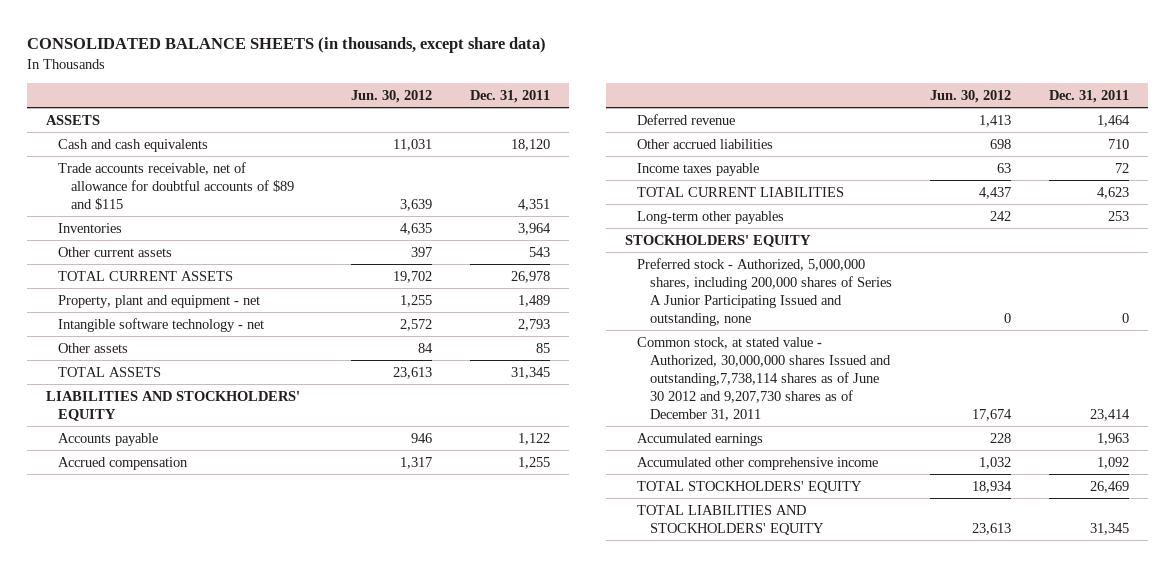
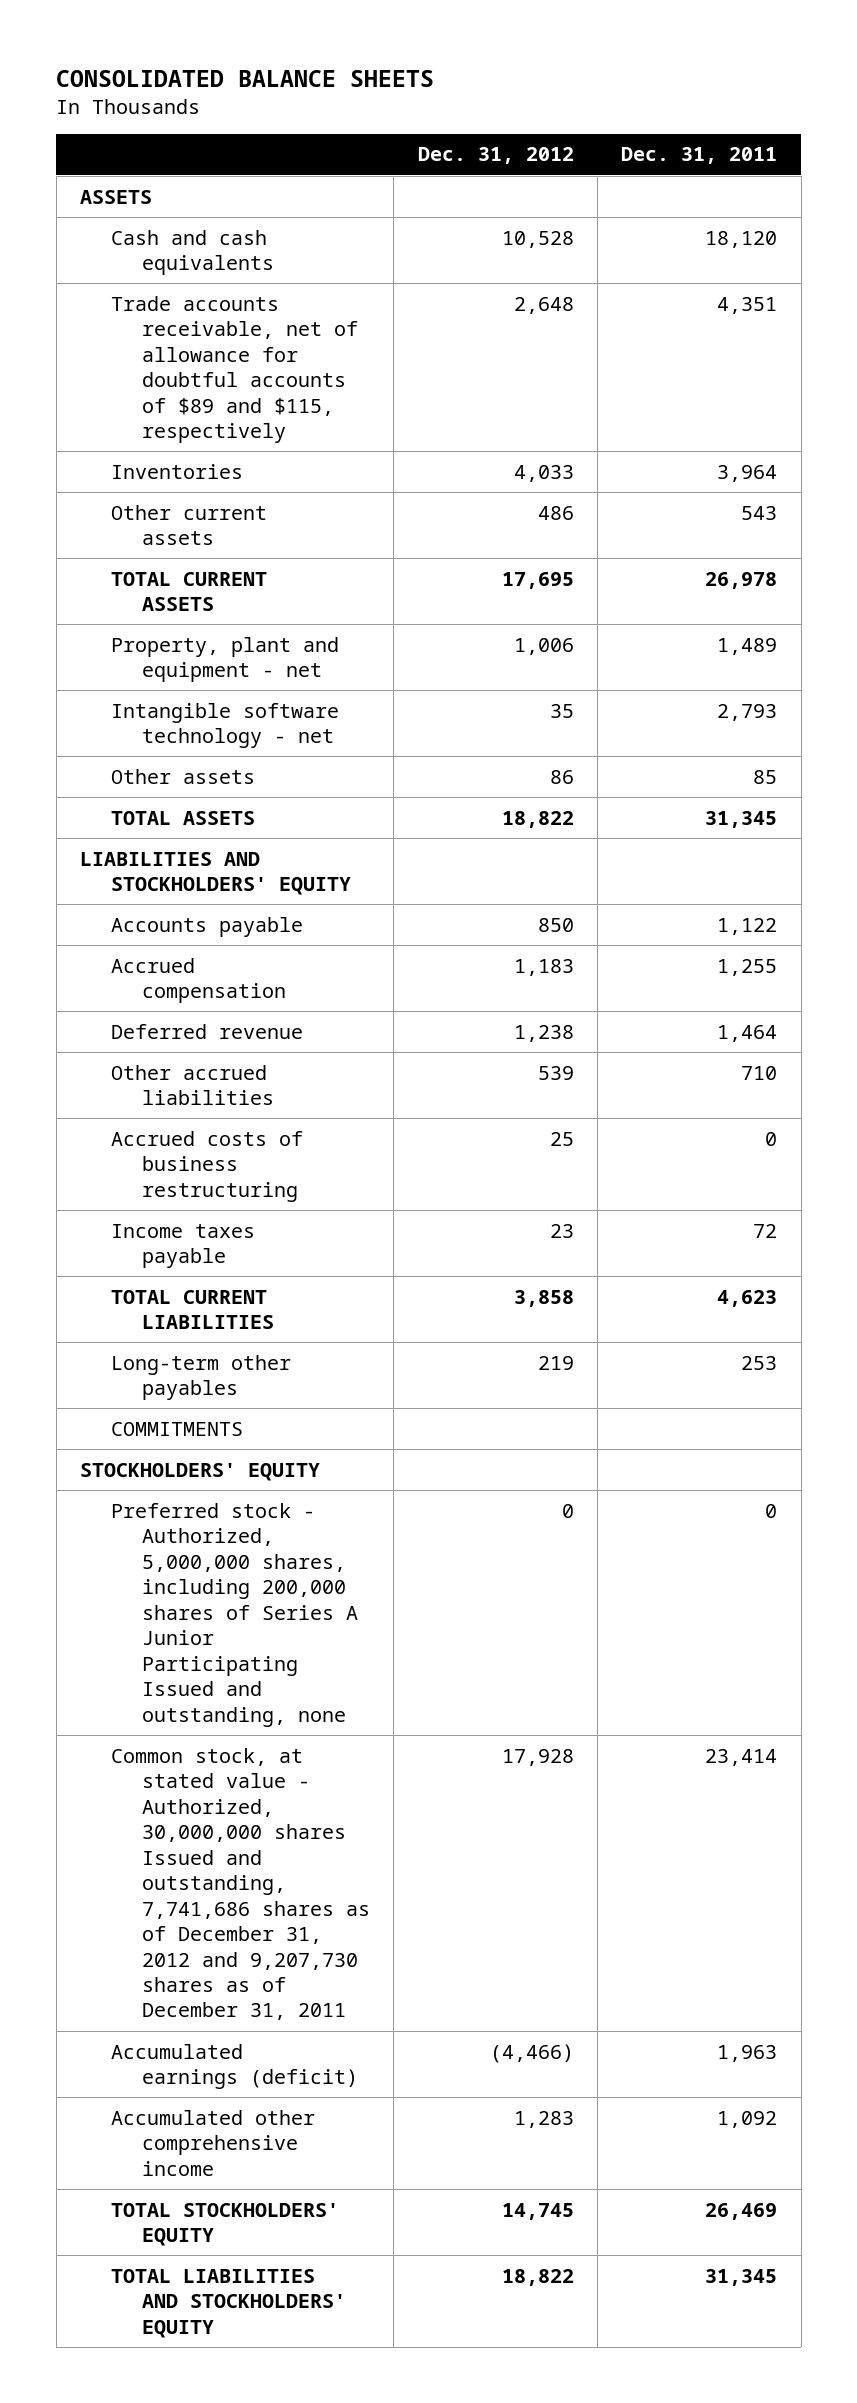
- CONSOLIDATED BALANCE SHEETS (in thousands, except share data)
+ CONSOLIDATED BALANCE SHEETS
- | Jun. 30, 2012 | Dec. 31, 2011
+ | Dec. 31, 2012 | Dec. 31, 2011
- Trade accounts receivable, net of allowance for doubtful accounts of $89 and $115 | 3,639 | 4,351
+ Trade accounts receivable, net of allowance for doubtful accounts of $89 and $115, respectively | 2,648 | 4,351
+ Accrued costs of business restructuring | 25 | 0
+ COMMITMENTS
- Common stock, at stated value - Authorized, 30,000,000 shares Issued and outstanding,7,738,114 shares as of June 30 2012 and 9,207,730 shares as of December 31, 2011 | 17,674 | 23,414
- Accumulated earnings | 228 | 1,963
+ Common stock, at stated value - Authorized, 30,000,000 shares Issued and outstanding, 7,741,686 shares as of December 31, 2012 and 9,207,730 shares as of December 31, 2011 | 17,928 | 23,414
+ Accumulated earnings (deficit) | (4,466) | 1,963

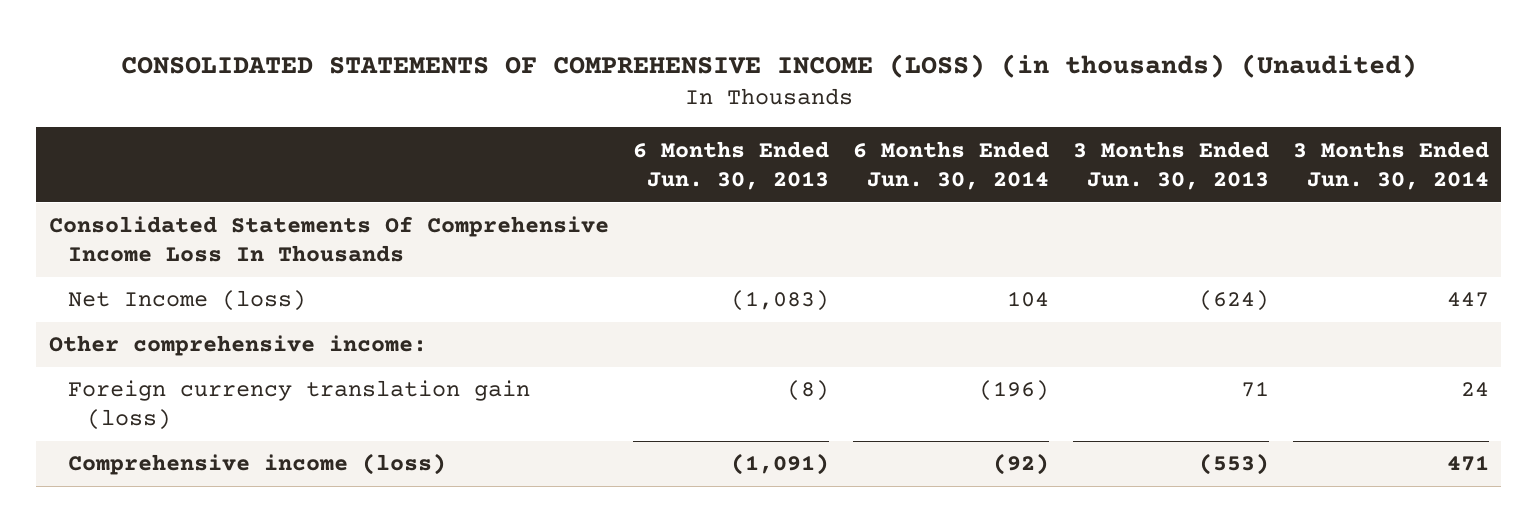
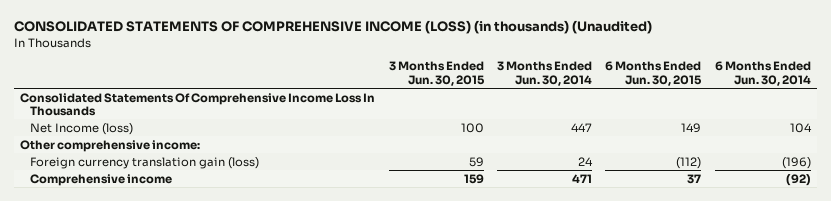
- | 6 Months Ended Jun. 30, 2013 | 6 Months Ended Jun. 30, 2014 | 3 Months Ended Jun. 30, 2013 | 3 Months Ended Jun. 30, 2014
+ | 3 Months Ended Jun. 30, 2015 | 3 Months Ended Jun. 30, 2014 | 6 Months Ended Jun. 30, 2015 | 6 Months Ended Jun. 30, 2014
- Comprehensive income (loss) | (1,091) | (92) | (553) | 471
+ Comprehensive income | 159 | 471 | 37 | (92)

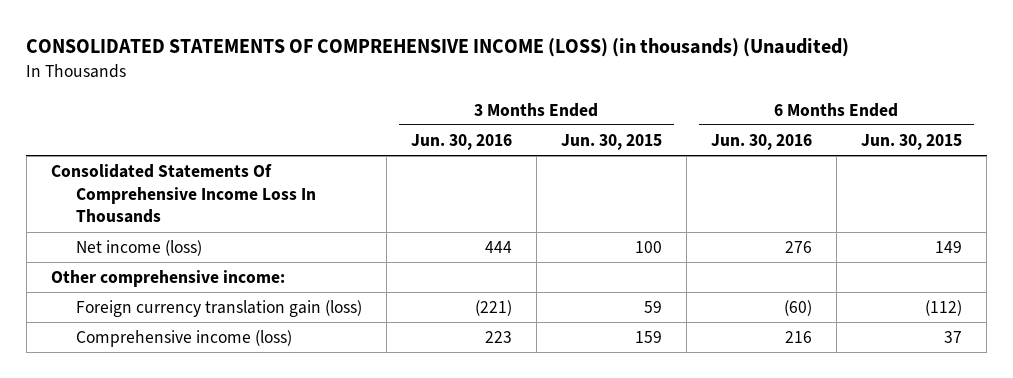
- | 3 Months Ended Jun. 30, 2015 | 3 Months Ended Jun. 30, 2014 | 6 Months Ended Jun. 30, 2015 | 6 Months Ended Jun. 30, 2014
+ | 3 Months Ended Jun. 30, 2016 | 3 Months Ended Jun. 30, 2015 | 6 Months Ended Jun. 30, 2016 | 6 Months Ended Jun. 30, 2015
- Net Income (loss) | 100 | 447 | 149 | 104
+ Net income (loss) | 444 | 100 | 276 | 149
- Comprehensive income | 159 | 471 | 37 | (92)
+ Comprehensive income (loss) | 223 | 159 | 216 | 37

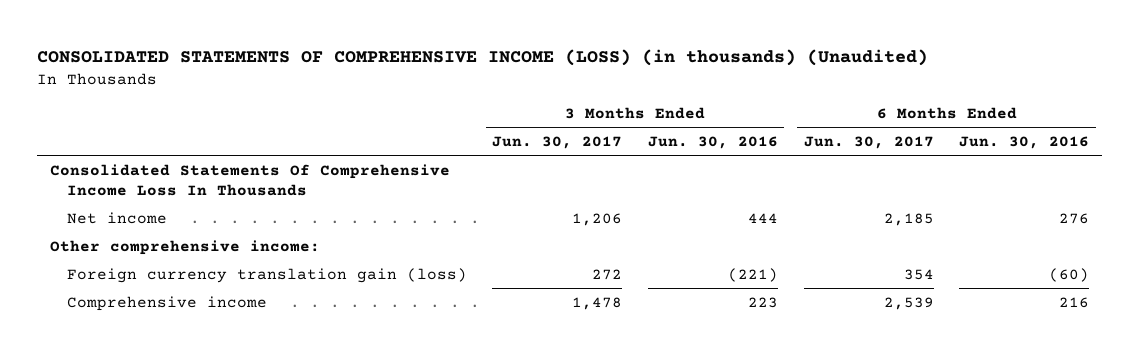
- | 3 Months Ended Jun. 30, 2016 | 3 Months Ended Jun. 30, 2015 | 6 Months Ended Jun. 30, 2016 | 6 Months Ended Jun. 30, 2015
+ | 3 Months Ended Jun. 30, 2017 | 3 Months Ended Jun. 30, 2016 | 6 Months Ended Jun. 30, 2017 | 6 Months Ended Jun. 30, 2016
- Net income (loss) | 444 | 100 | 276 | 149
+ Net income | 1,206 | 444 | 2,185 | 276
- Comprehensive income (loss) | 223 | 159 | 216 | 37
+ Comprehensive income | 1,478 | 223 | 2,539 | 216

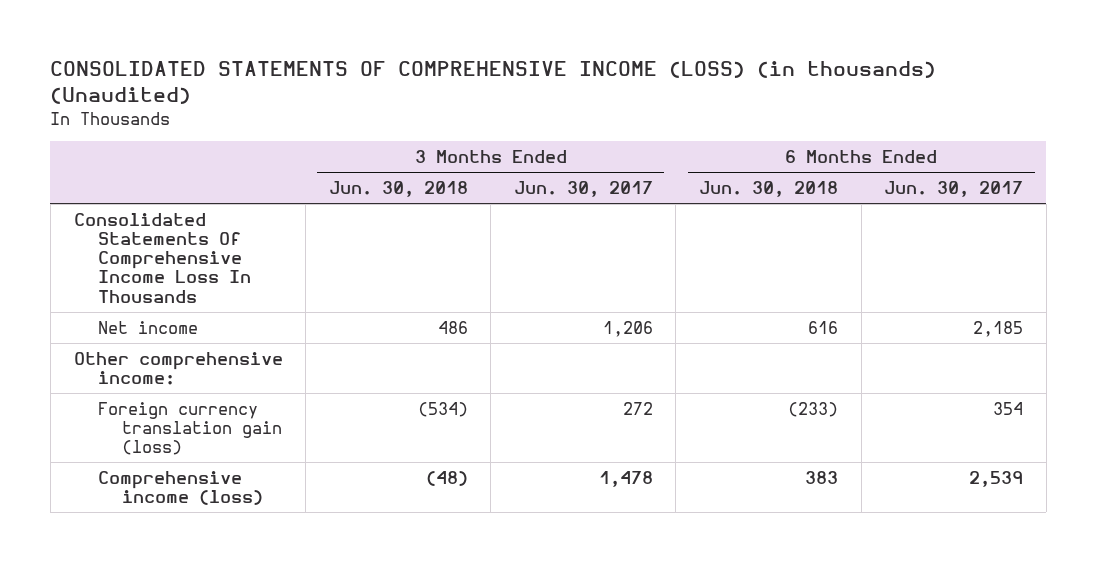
- | 3 Months Ended Jun. 30, 2017 | 3 Months Ended Jun. 30, 2016 | 6 Months Ended Jun. 30, 2017 | 6 Months Ended Jun. 30, 2016
+ | 3 Months Ended Jun. 30, 2018 | 3 Months Ended Jun. 30, 2017 | 6 Months Ended Jun. 30, 2018 | 6 Months Ended Jun. 30, 2017
- Comprehensive income | 1,478 | 223 | 2,539 | 216
+ Comprehensive income (loss) | (48) | 1,478 | 383 | 2,539

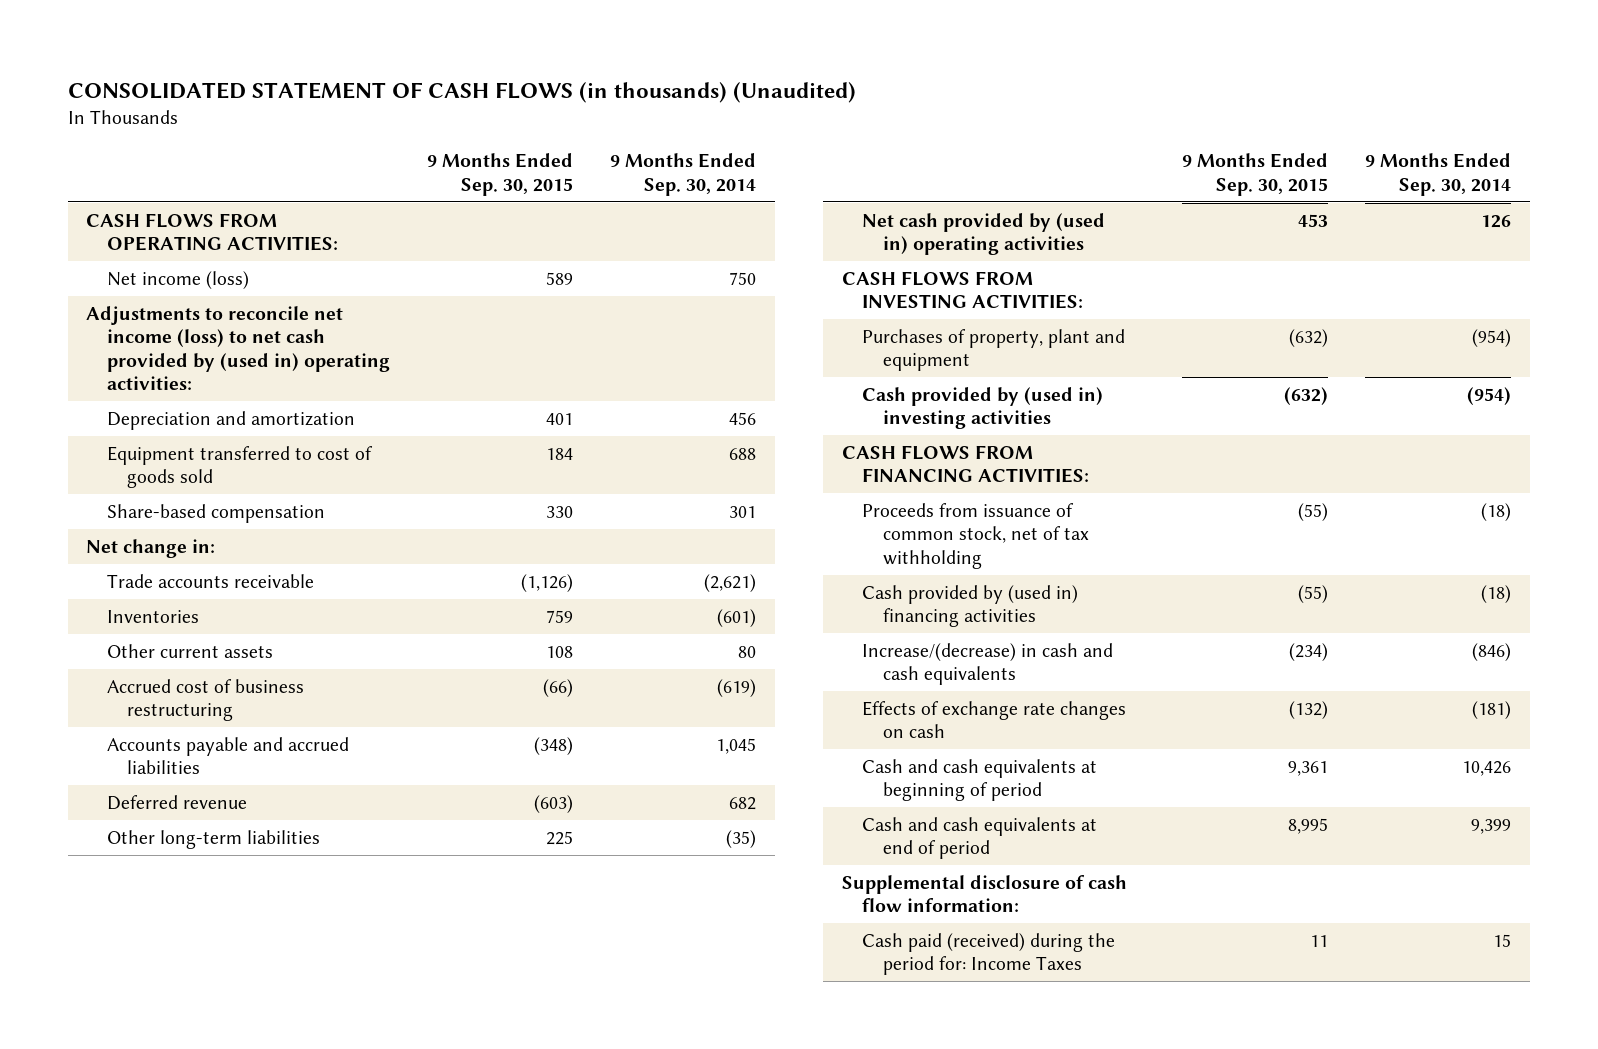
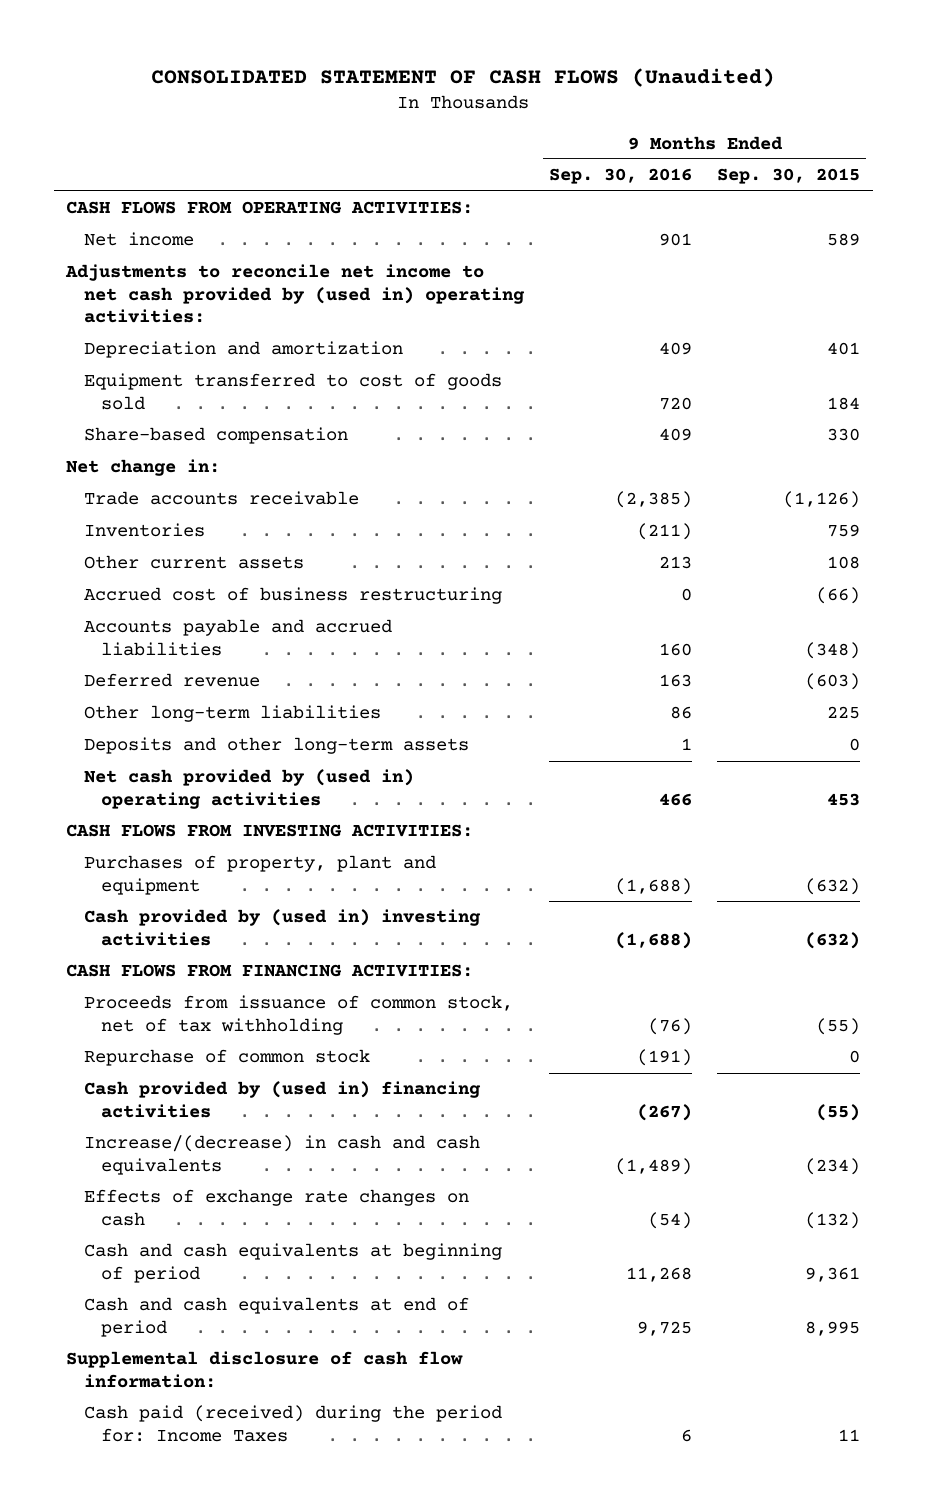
- CONSOLIDATED STATEMENT OF CASH FLOWS (in thousands) (Unaudited)
+ CONSOLIDATED STATEMENT OF CASH FLOWS (Unaudited)
- | 9 Months Ended Sep. 30, 2015 | 9 Months Ended Sep. 30, 2014
+ | 9 Months Ended Sep. 30, 2016 | 9 Months Ended Sep. 30, 2015
- Net income (loss) | 589 | 750
- Adjustments to reconcile net income (loss) to net cash provided by (used in) operating activities:
+ Net income | 901 | 589
+ Adjustments to reconcile net income to net cash provided by (used in) operating activities:
+ Deposits and other long-term assets | 1 | 0
+ Repurchase of common stock | (191) | 0

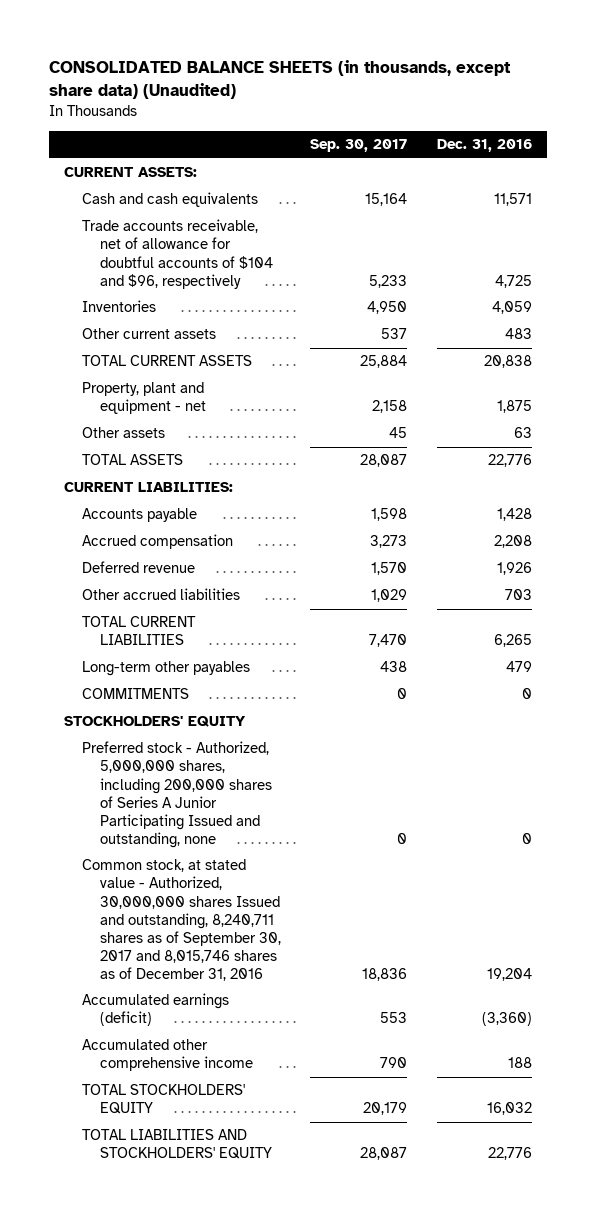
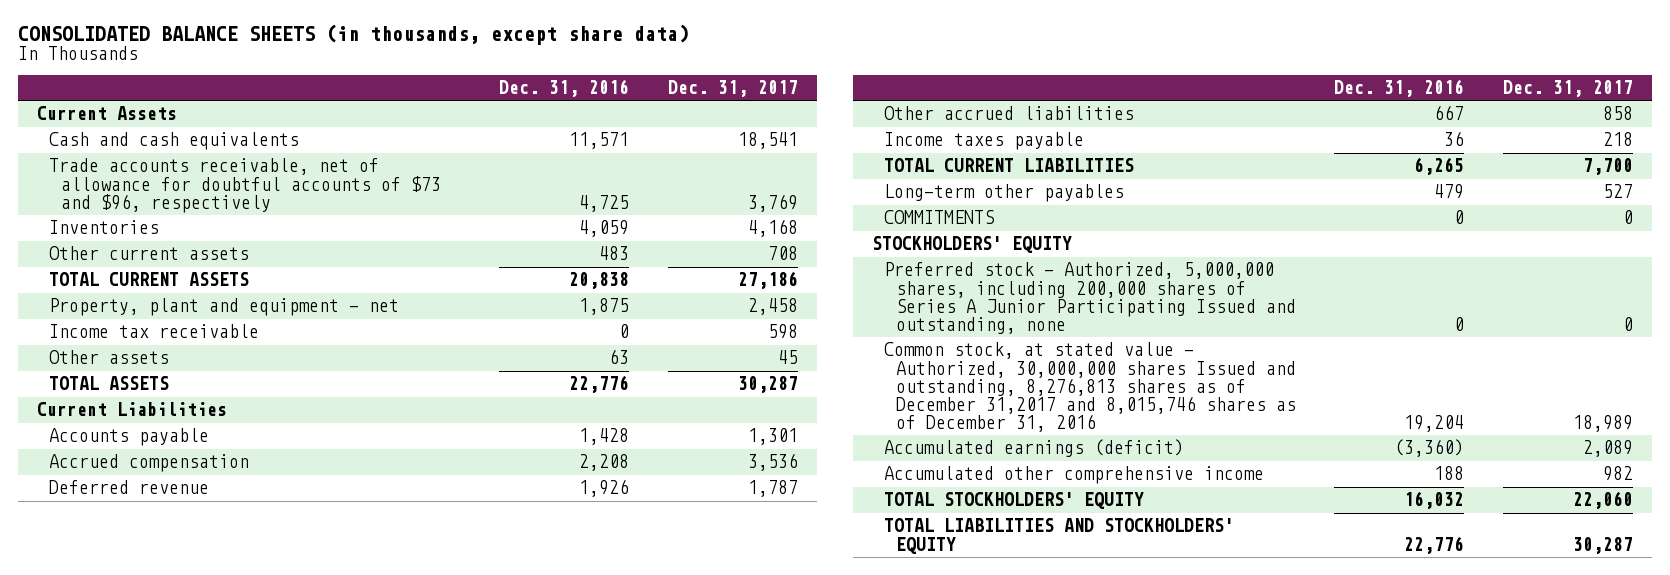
- CONSOLIDATED BALANCE SHEETS (in thousands, except share data) (Unaudited)
+ CONSOLIDATED BALANCE SHEETS (in thousands, except share data)
- | Sep. 30, 2017 | Dec. 31, 2016
+ | Dec. 31, 2016 | Dec. 31, 2017
- CURRENT ASSETS:
+ Current Assets
- Trade accounts receivable, net of allowance for doubtful accounts of $104 and $96, respectively | 5,233 | 4,725
+ Trade accounts receivable, net of allowance for doubtful accounts of $73 and $96, respectively | 4,725 | 3,769
+ Income tax receivable | 0 | 598
- CURRENT LIABILITIES:
+ Current Liabilities
- Other accrued liabilities | 1,029 | 703
+ Other accrued liabilities | 667 | 858
+ Income taxes payable | 36 | 218
- Common stock, at stated value - Authorized, 30,000,000 shares Issued and outstanding, 8,240,711 shares as of September 30, 2017 and 8,015,746 shares as of December 31, 2016 | 18,836 | 19,204
+ Common stock, at stated value - Authorized, 30,000,000 shares Issued and outstanding, 8,276,813 shares as of December 31,2017 and 8,015,746 shares as of December 31, 2016 | 19,204 | 18,989

